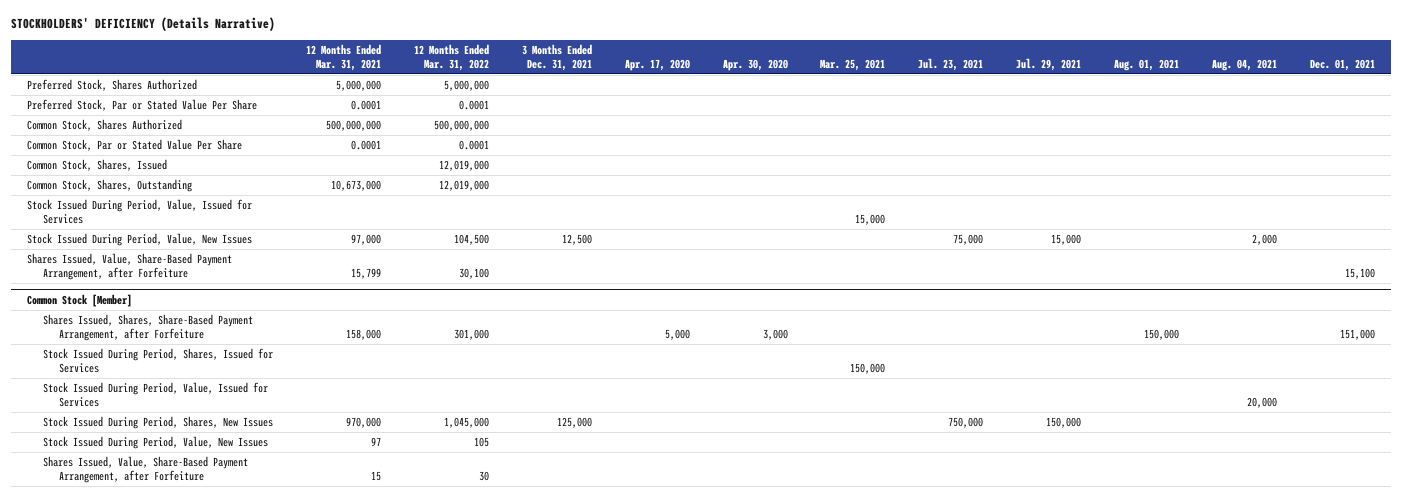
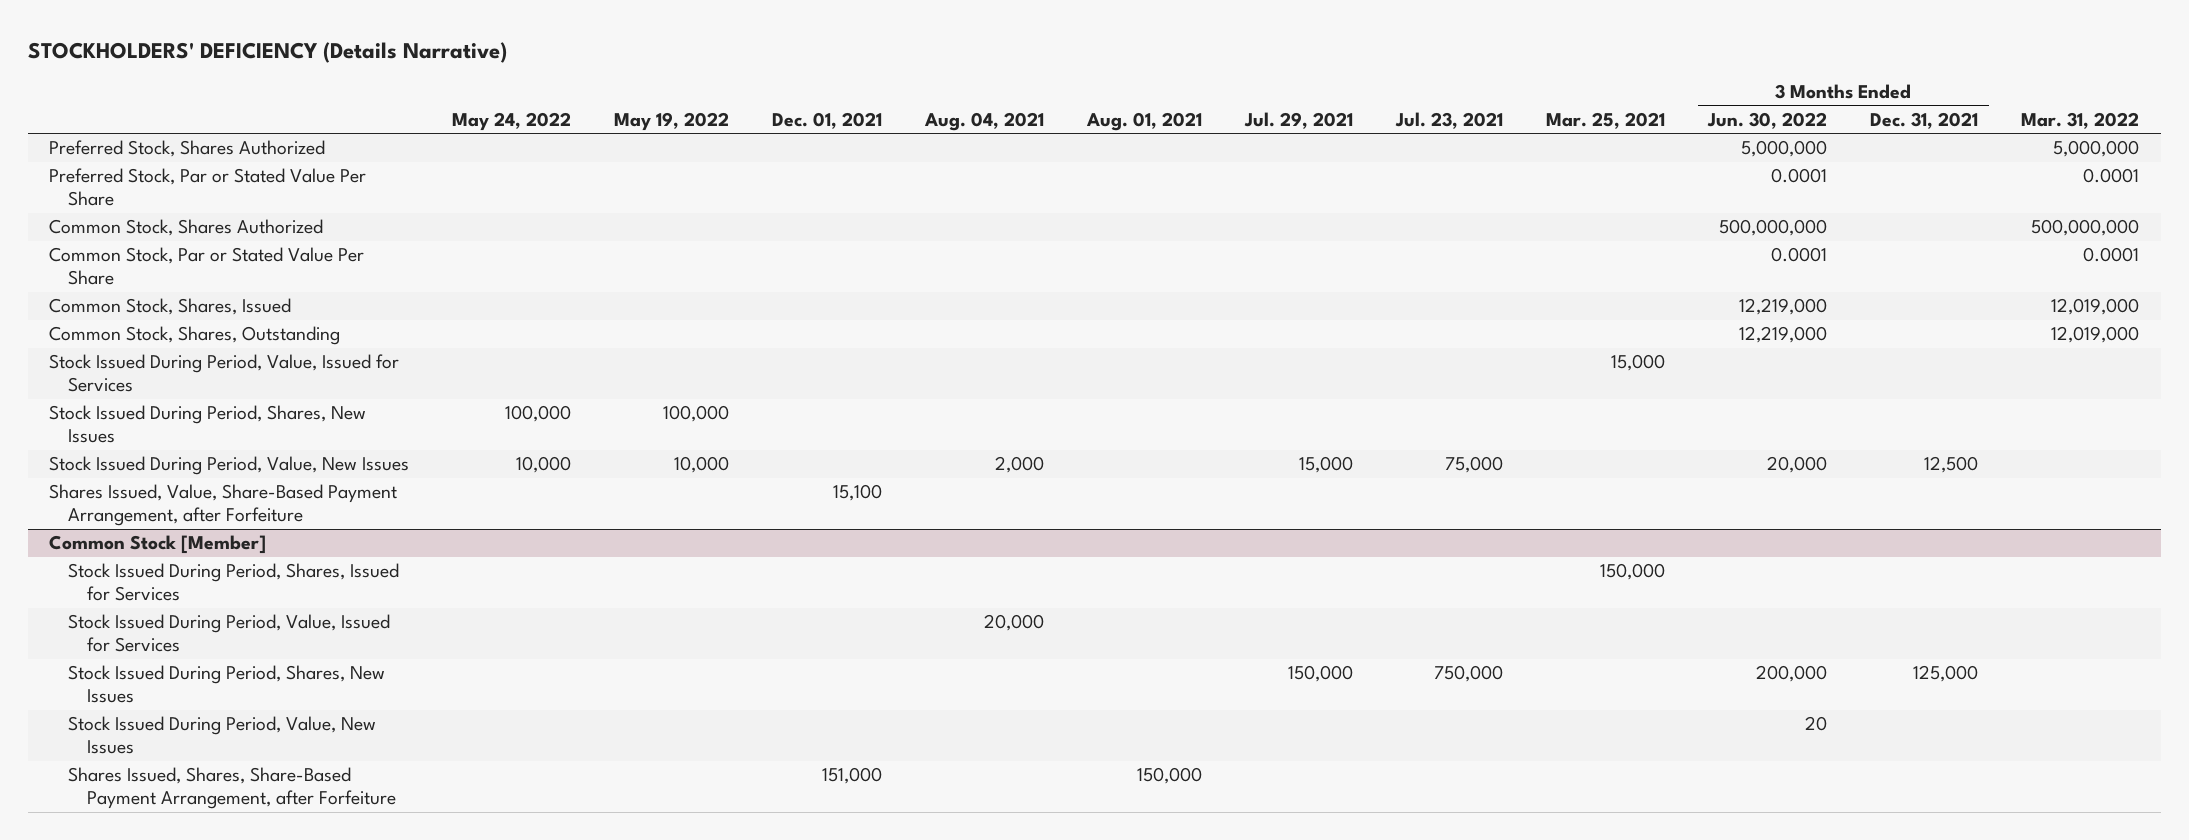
- | 12 Months Ended Mar. 31, 2021 | 12 Months Ended Mar. 31, 2022 | 3 Months Ended Dec. 31, 2021 | Apr. 17, 2020 | Apr. 30, 2020 | Mar. 25, 2021 | Jul. 23, 2021 | Jul. 29, 2021 | Aug. 01, 2021 | Aug. 04, 2021 | Dec. 01, 2021
+ | May 24, 2022 | May 19, 2022 | Dec. 01, 2021 | Aug. 04, 2021 | Aug. 01, 2021 | Jul. 29, 2021 | Jul. 23, 2021 | Mar. 25, 2021 | 3 Months Ended Jun. 30, 2022 | 3 Months Ended Dec. 31, 2021 | Mar. 31, 2022
+ Stock Issued During Period, Shares, New Issues | 100,000 | 100,000 | | | | | | | | |
@ Common Stock [Member]
- Shares Issued, Value, Share-Based Payment Arrangement, after Forfeiture | 15 | 30 | | | | | | | | |
moved down: Shares Issued, Shares, Share-Based Payment Arrangement, after Forfeiture | | | 151,000 | | 150,000 | | | | | |

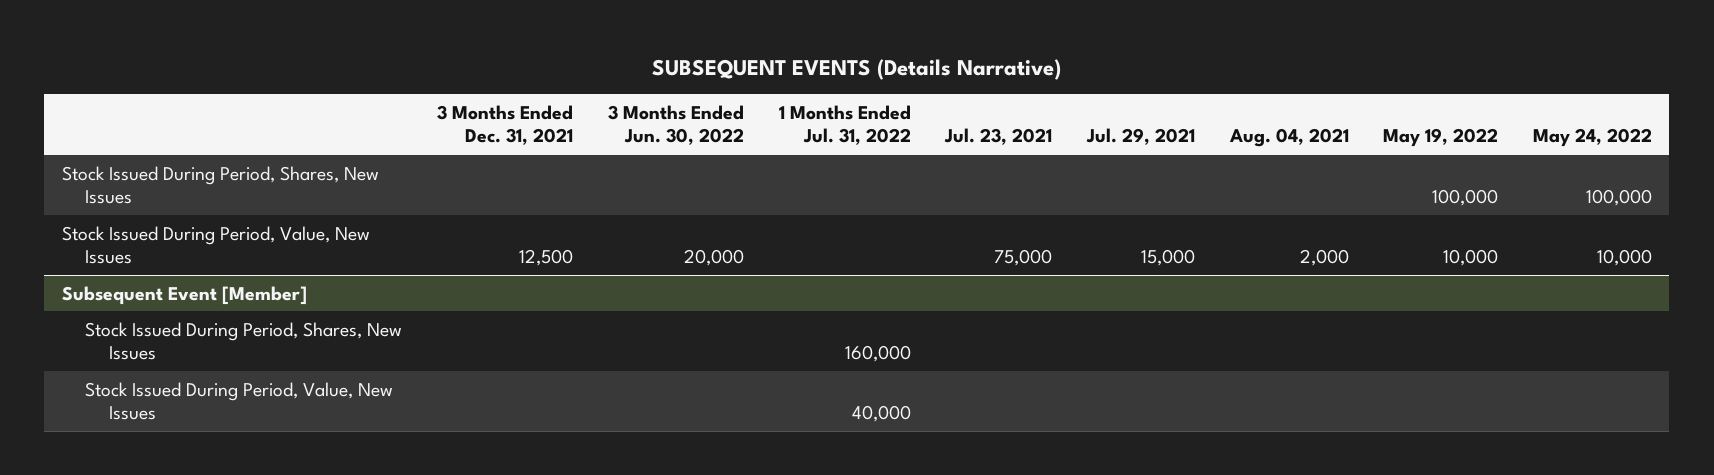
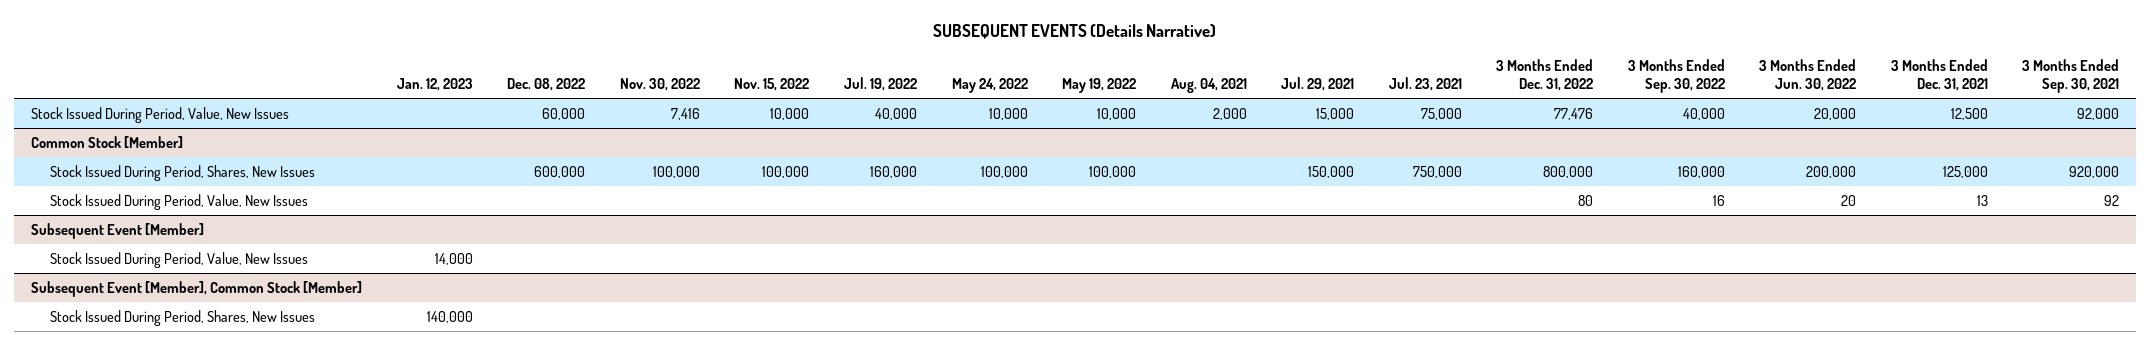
- | 3 Months Ended Dec. 31, 2021 | 3 Months Ended Jun. 30, 2022 | 1 Months Ended Jul. 31, 2022 | Jul. 23, 2021 | Jul. 29, 2021 | Aug. 04, 2021 | May 19, 2022 | May 24, 2022
+ | Jan. 12, 2023 | Dec. 08, 2022 | Nov. 30, 2022 | Nov. 15, 2022 | Jul. 19, 2022 | May 24, 2022 | May 19, 2022 | Aug. 04, 2021 | Jul. 29, 2021 | Jul. 23, 2021 | 3 Months Ended Dec. 31, 2022 | 3 Months Ended Sep. 30, 2022 | 3 Months Ended Jun. 30, 2022 | 3 Months Ended Dec. 31, 2021 | 3 Months Ended Sep. 30, 2021
- Stock Issued During Period, Shares, New Issues | | | | | | | 100,000 | 100,000
+ Common Stock [Member]
+ Stock Issued During Period, Shares, New Issues | | 600,000 | 100,000 | 100,000 | 160,000 | 100,000 | 100,000 | | 150,000 | 750,000 | 800,000 | 160,000 | 200,000 | 125,000 | 920,000
+ Stock Issued During Period, Value, New Issues | | | | | | | | | | | 80 | 16 | 20 | 13 | 92
@ Subsequent Event [Member]
- Stock Issued During Period, Shares, New Issues | | | 160,000 | | | | |
+ Subsequent Event [Member], Common Stock [Member]
+ Stock Issued During Period, Shares, New Issues | 140,000 | | | | | | | | | | | | | |

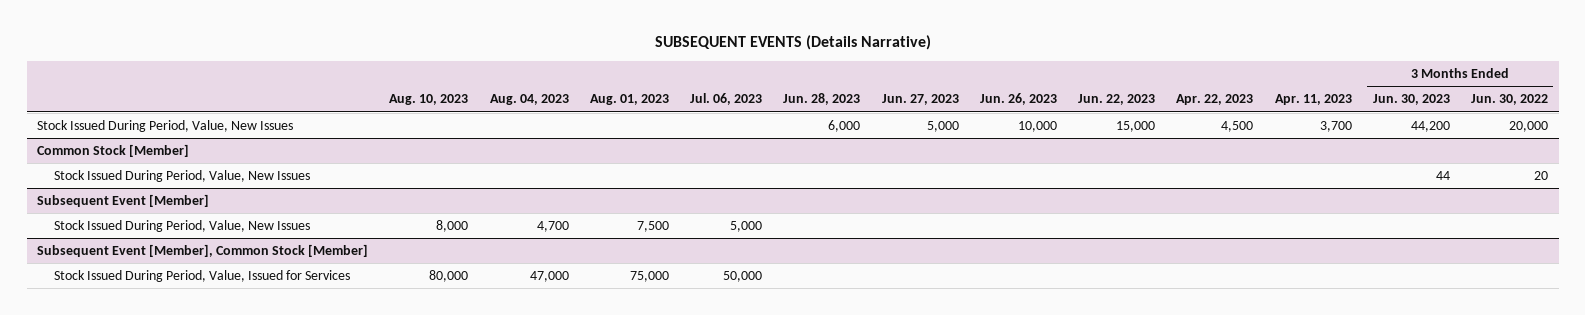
- | Jan. 12, 2023 | Dec. 08, 2022 | Nov. 30, 2022 | Nov. 15, 2022 | Jul. 19, 2022 | May 24, 2022 | May 19, 2022 | Aug. 04, 2021 | Jul. 29, 2021 | Jul. 23, 2021 | 3 Months Ended Dec. 31, 2022 | 3 Months Ended Sep. 30, 2022 | 3 Months Ended Jun. 30, 2022 | 3 Months Ended Dec. 31, 2021 | 3 Months Ended Sep. 30, 2021
+ | Aug. 10, 2023 | Aug. 04, 2023 | Aug. 01, 2023 | Jul. 06, 2023 | Jun. 28, 2023 | Jun. 27, 2023 | Jun. 26, 2023 | Jun. 22, 2023 | Apr. 22, 2023 | Apr. 11, 2023 | 3 Months Ended Jun. 30, 2023 | 3 Months Ended Jun. 30, 2022
@ Common Stock [Member]
- Stock Issued During Period, Shares, New Issues | | 600,000 | 100,000 | 100,000 | 160,000 | 100,000 | 100,000 | | 150,000 | 750,000 | 800,000 | 160,000 | 200,000 | 125,000 | 920,000
@ Subsequent Event [Member], Common Stock [Member]
- Stock Issued During Period, Shares, New Issues | 140,000 | | | | | | | | | | | | | |
+ Stock Issued During Period, Value, Issued for Services | 80,000 | 47,000 | 75,000 | 50,000 | | | | | | | |

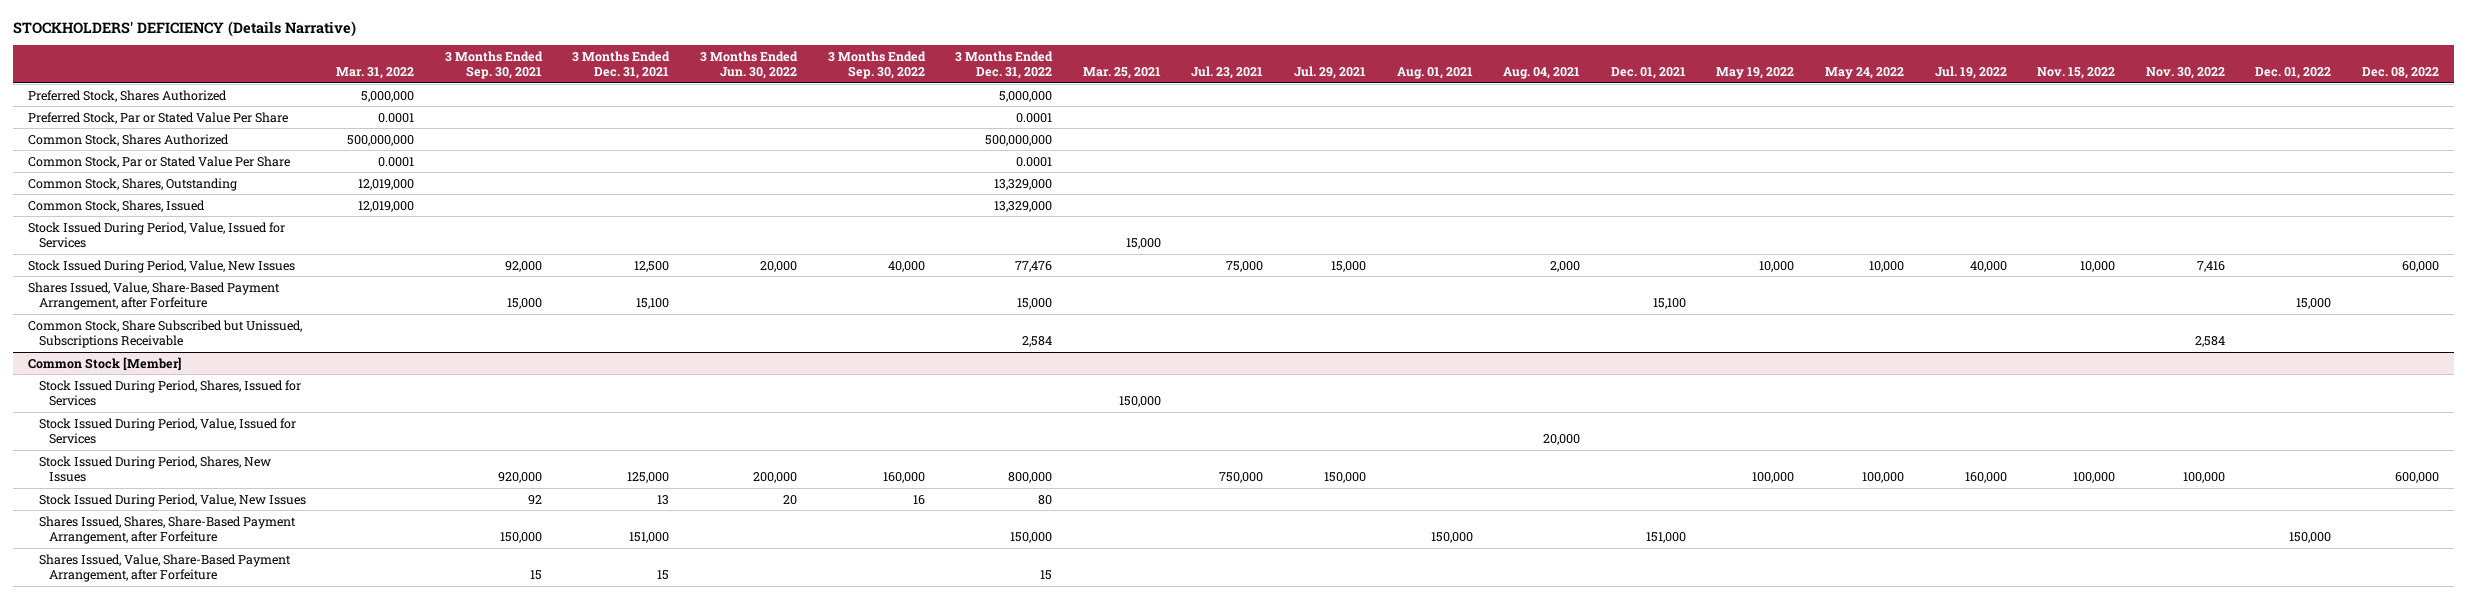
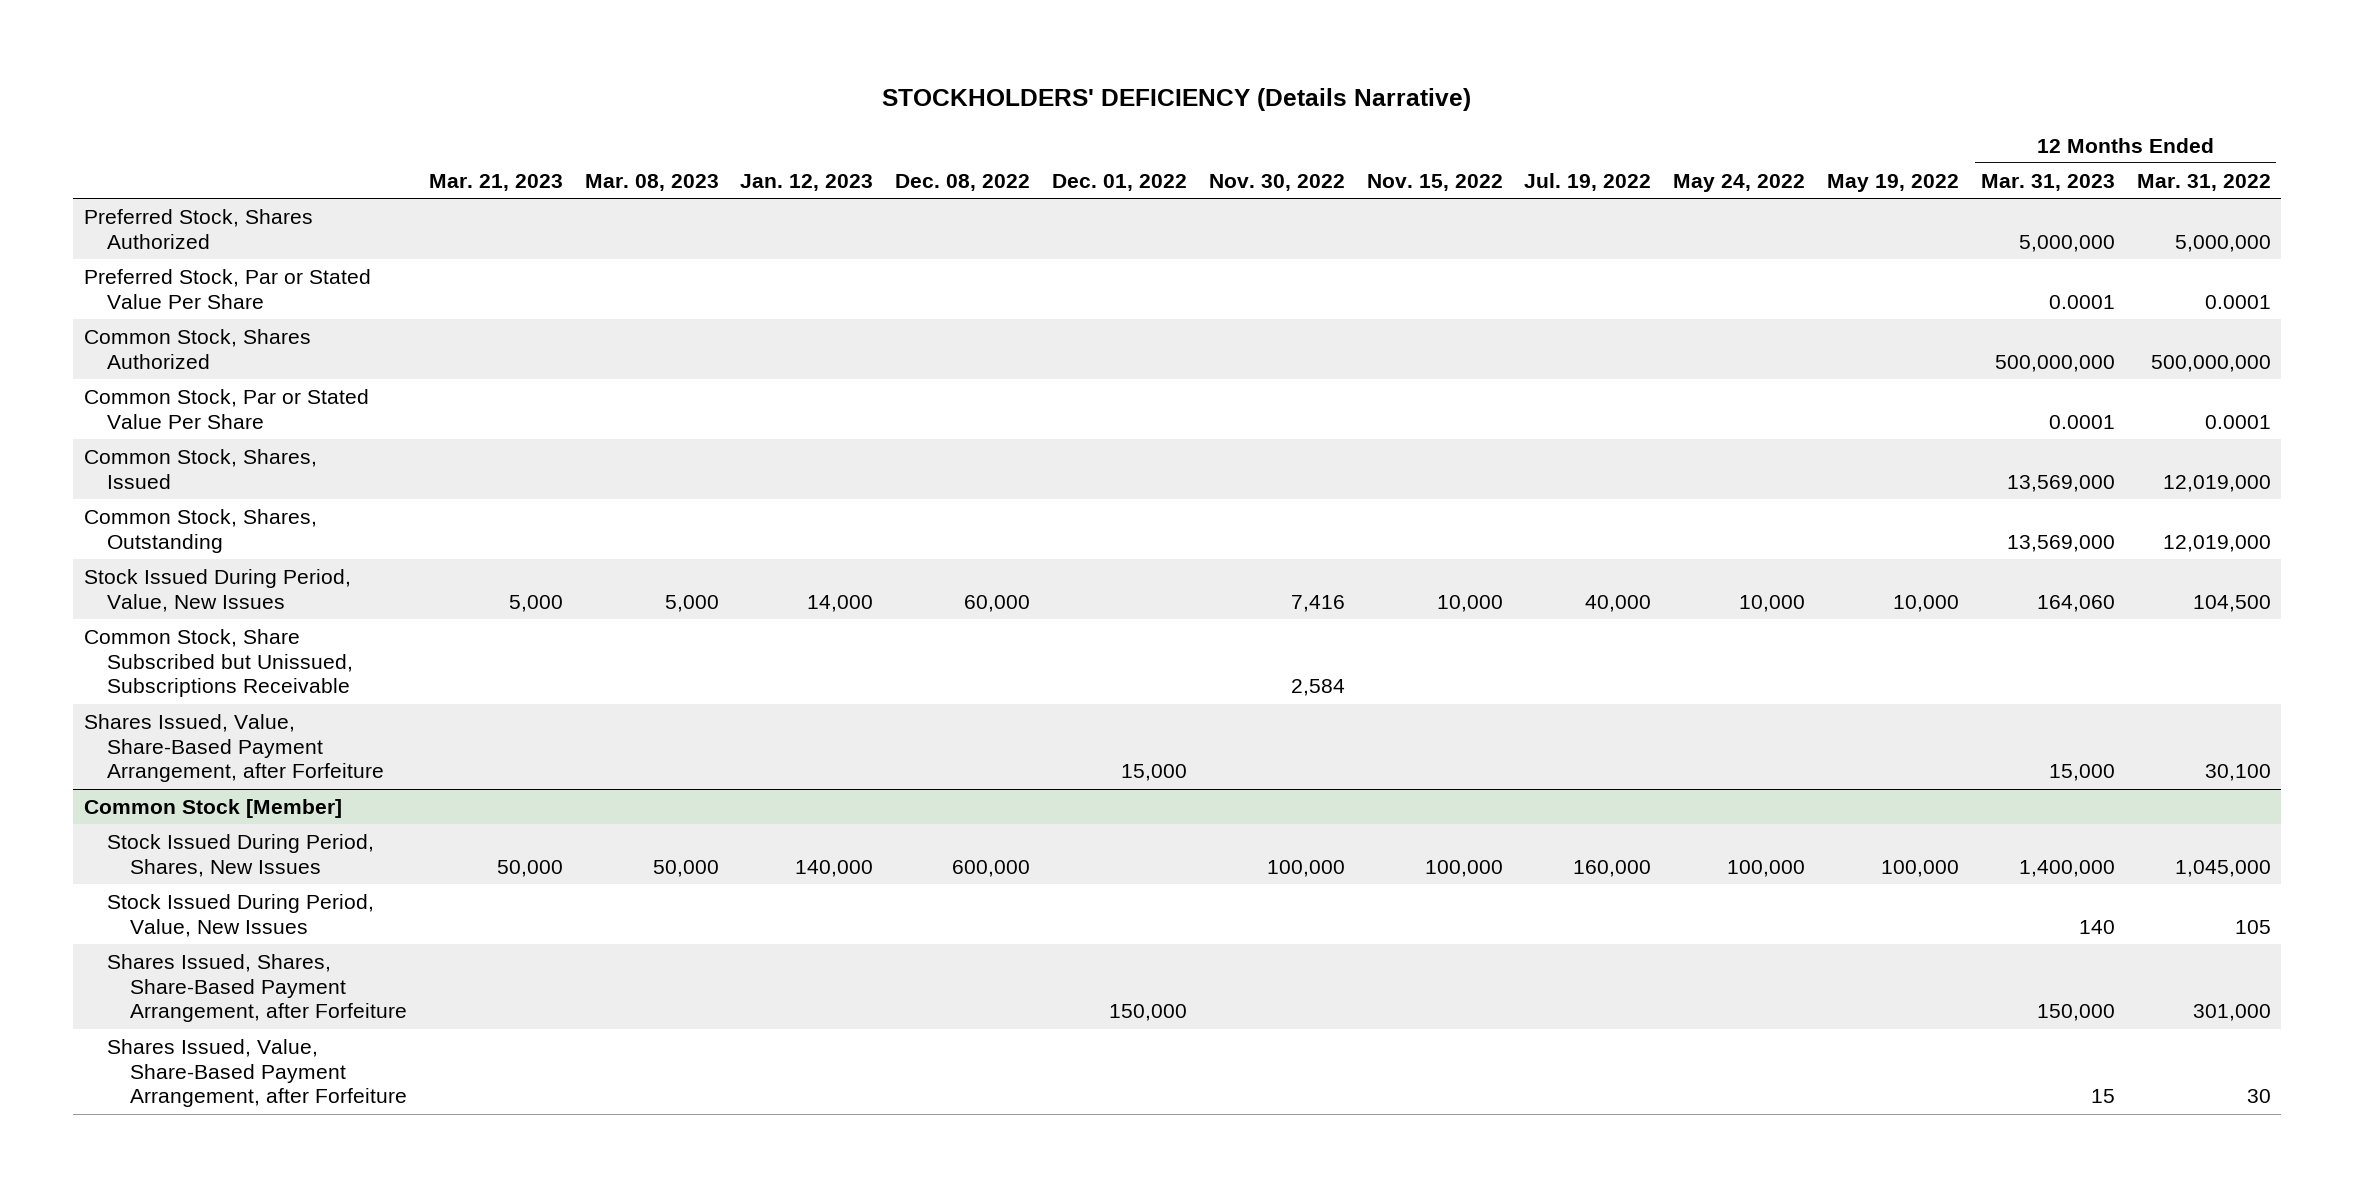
- | Mar. 31, 2022 | 3 Months Ended Sep. 30, 2021 | 3 Months Ended Dec. 31, 2021 | 3 Months Ended Jun. 30, 2022 | 3 Months Ended Sep. 30, 2022 | 3 Months Ended Dec. 31, 2022 | Mar. 25, 2021 | Jul. 23, 2021 | Jul. 29, 2021 | Aug. 01, 2021 | Aug. 04, 2021 | Dec. 01, 2021 | May 19, 2022 | May 24, 2022 | Jul. 19, 2022 | Nov. 15, 2022 | Nov. 30, 2022 | Dec. 01, 2022 | Dec. 08, 2022
+ | Mar. 21, 2023 | Mar. 08, 2023 | Jan. 12, 2023 | Dec. 08, 2022 | Dec. 01, 2022 | Nov. 30, 2022 | Nov. 15, 2022 | Jul. 19, 2022 | May 24, 2022 | May 19, 2022 | 12 Months Ended Mar. 31, 2023 | 12 Months Ended Mar. 31, 2022
- Stock Issued During Period, Value, Issued for Services | | | | | | | 15,000 | | | | | | | | | | | |
moved down: Common Stock, Shares, Outstanding | | | | | | | | | | | 13,569,000 | 12,019,000
moved down: Shares Issued, Value, Share-Based Payment Arrangement, after Forfeiture | | | | | 15,000 | | | | | | 15,000 | 30,100
@ Common Stock [Member]
- Stock Issued During Period, Shares, Issued for Services | | | | | | | 150,000 | | | | | | | | | | | |
- Stock Issued During Period, Value, Issued for Services | | | | | | | | | | | 20,000 | | | | | | | |

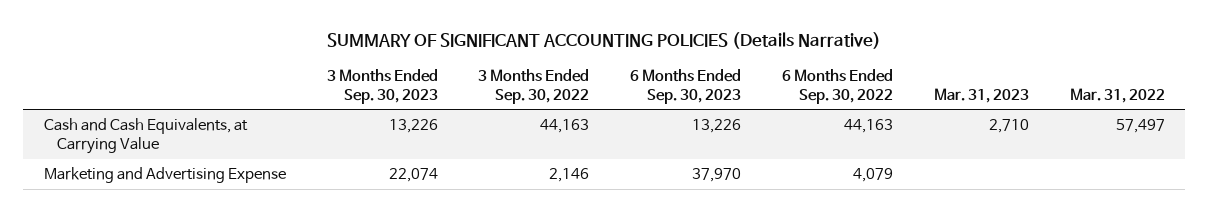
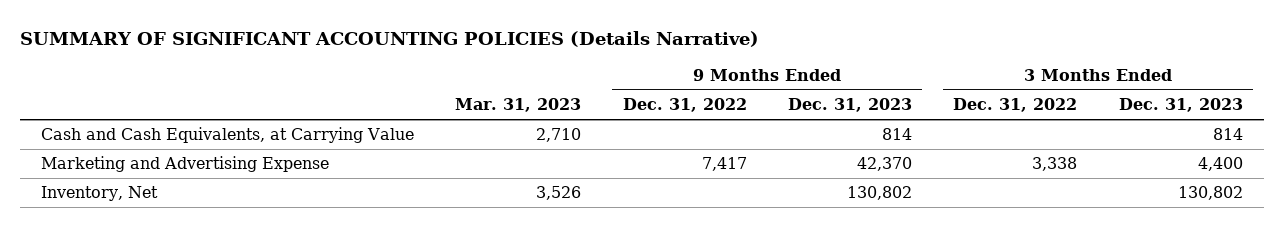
- | 3 Months Ended Sep. 30, 2023 | 3 Months Ended Sep. 30, 2022 | 6 Months Ended Sep. 30, 2023 | 6 Months Ended Sep. 30, 2022 | Mar. 31, 2023 | Mar. 31, 2022
+ | Mar. 31, 2023 | 9 Months Ended Dec. 31, 2022 | 9 Months Ended Dec. 31, 2023 | 3 Months Ended Dec. 31, 2022 | 3 Months Ended Dec. 31, 2023
+ Inventory, Net | 3,526 | | 130,802 | | 130,802

